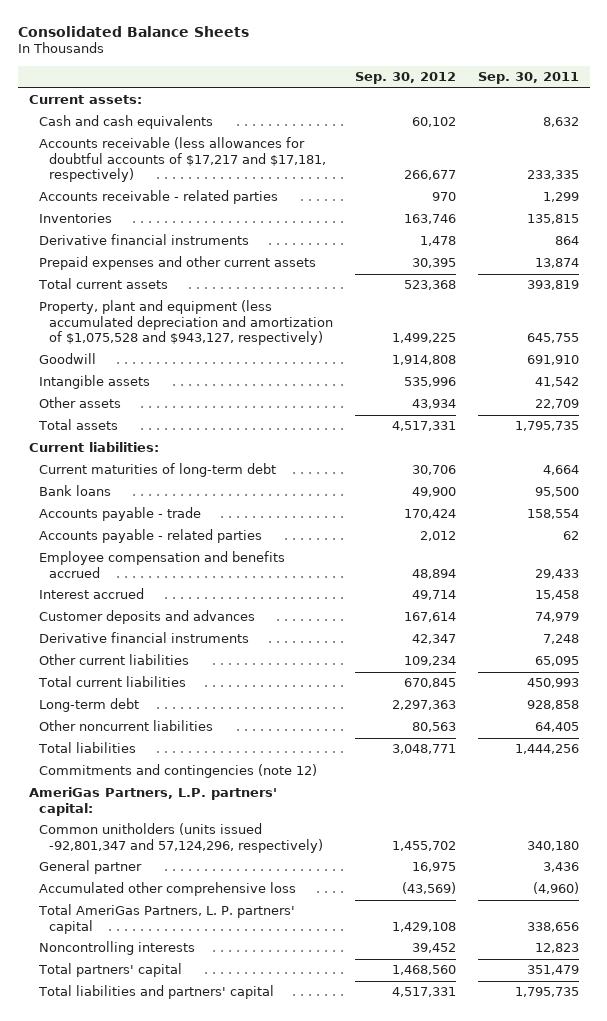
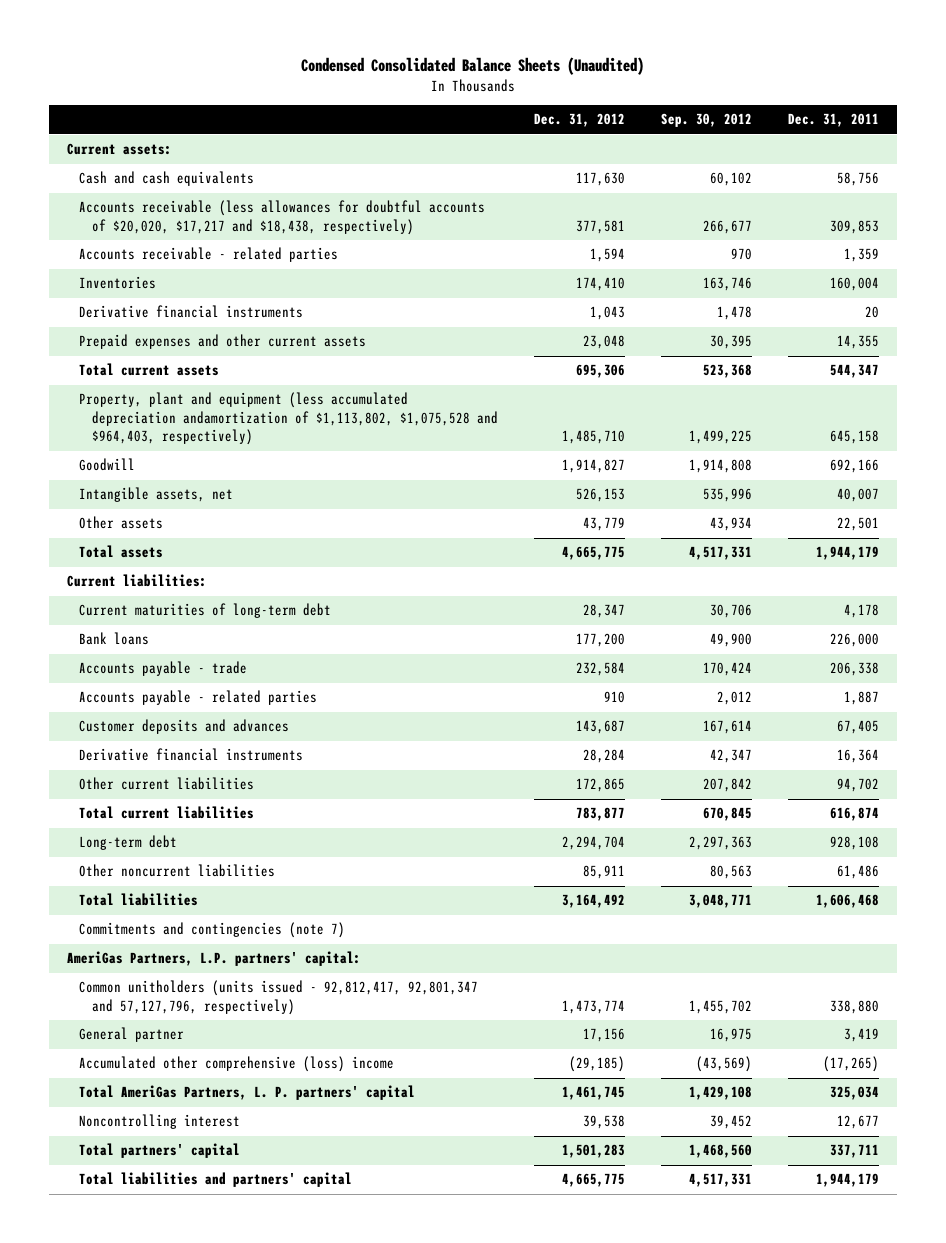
- Consolidated Balance Sheets
+ Condensed Consolidated Balance Sheets (Unaudited)
- | Sep. 30, 2012 | Sep. 30, 2011
+ | Dec. 31, 2012 | Sep. 30, 2012 | Dec. 31, 2011
- Accounts receivable (less allowances for doubtful accounts of $17,217 and $17,181, respectively) | 266,677 | 233,335
+ Accounts receivable (less allowances for doubtful accounts of $20,020, $17,217 and $18,438, respectively) | 377,581 | 266,677 | 309,853
- Property, plant and equipment (less accumulated depreciation and amortization of $1,075,528 and $943,127, respectively) | 1,499,225 | 645,755
+ Property, plant and equipment (less accumulated depreciation andamortization of $1,113,802, $1,075,528 and $964,403, respectively) | 1,485,710 | 1,499,225 | 645,158
- Intangible assets | 535,996 | 41,542
+ Intangible assets, net | 526,153 | 535,996 | 40,007
- Employee compensation and benefits accrued | 48,894 | 29,433
- Interest accrued | 49,714 | 15,458
- Other current liabilities | 109,234 | 65,095
+ Other current liabilities | 172,865 | 207,842 | 94,702
- Commitments and contingencies (note 12)
+ Commitments and contingencies (note 7)
- Common unitholders (units issued -92,801,347 and 57,124,296, respectively) | 1,455,702 | 340,180
+ Common unitholders (units issued - 92,812,417, 92,801,347 and 57,127,796, respectively) | 1,473,774 | 1,455,702 | 338,880
- Accumulated other comprehensive loss | (43,569) | (4,960)
+ Accumulated other comprehensive (loss) income | (29,185) | (43,569) | (17,265)
- Noncontrolling interests | 39,452 | 12,823
+ Noncontrolling interest | 39,538 | 39,452 | 12,677

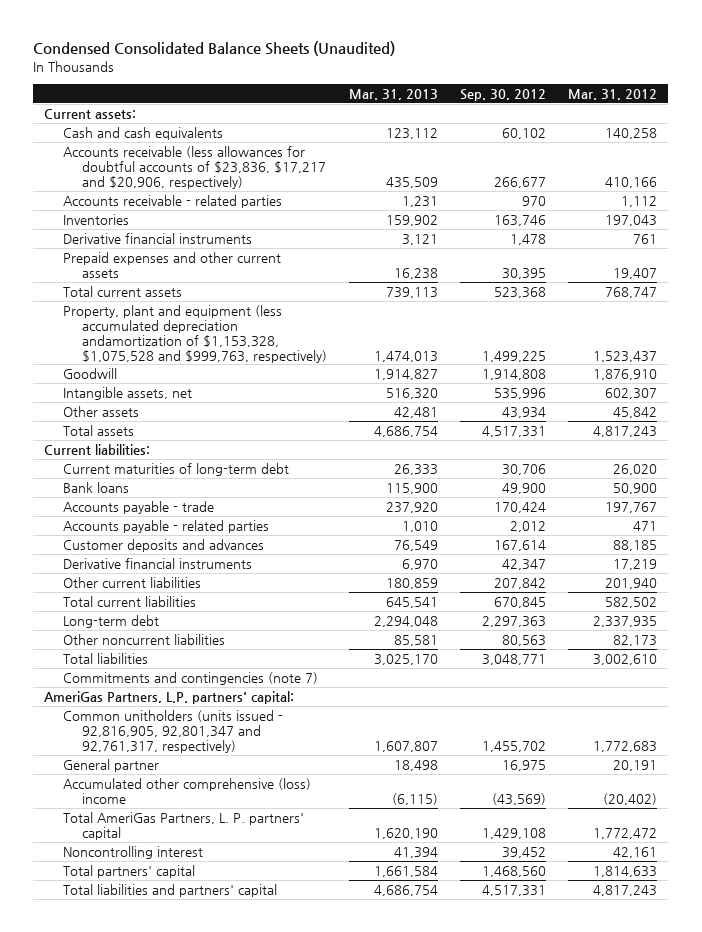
- | Dec. 31, 2012 | Sep. 30, 2012 | Dec. 31, 2011
+ | Mar. 31, 2013 | Sep. 30, 2012 | Mar. 31, 2012
- Accounts receivable (less allowances for doubtful accounts of $20,020, $17,217 and $18,438, respectively) | 377,581 | 266,677 | 309,853
+ Accounts receivable (less allowances for doubtful accounts of $23,836, $17,217 and $20,906, respectively) | 435,509 | 266,677 | 410,166
- Property, plant and equipment (less accumulated depreciation andamortization of $1,113,802, $1,075,528 and $964,403, respectively) | 1,485,710 | 1,499,225 | 645,158
+ Property, plant and equipment (less accumulated depreciation andamortization of $1,153,328, $1,075,528 and $999,763, respectively) | 1,474,013 | 1,499,225 | 1,523,437
- Common unitholders (units issued - 92,812,417, 92,801,347 and 57,127,796, respectively) | 1,473,774 | 1,455,702 | 338,880
+ Common unitholders (units issued - 92,816,905, 92,801,347 and 92,761,317, respectively) | 1,607,807 | 1,455,702 | 1,772,683

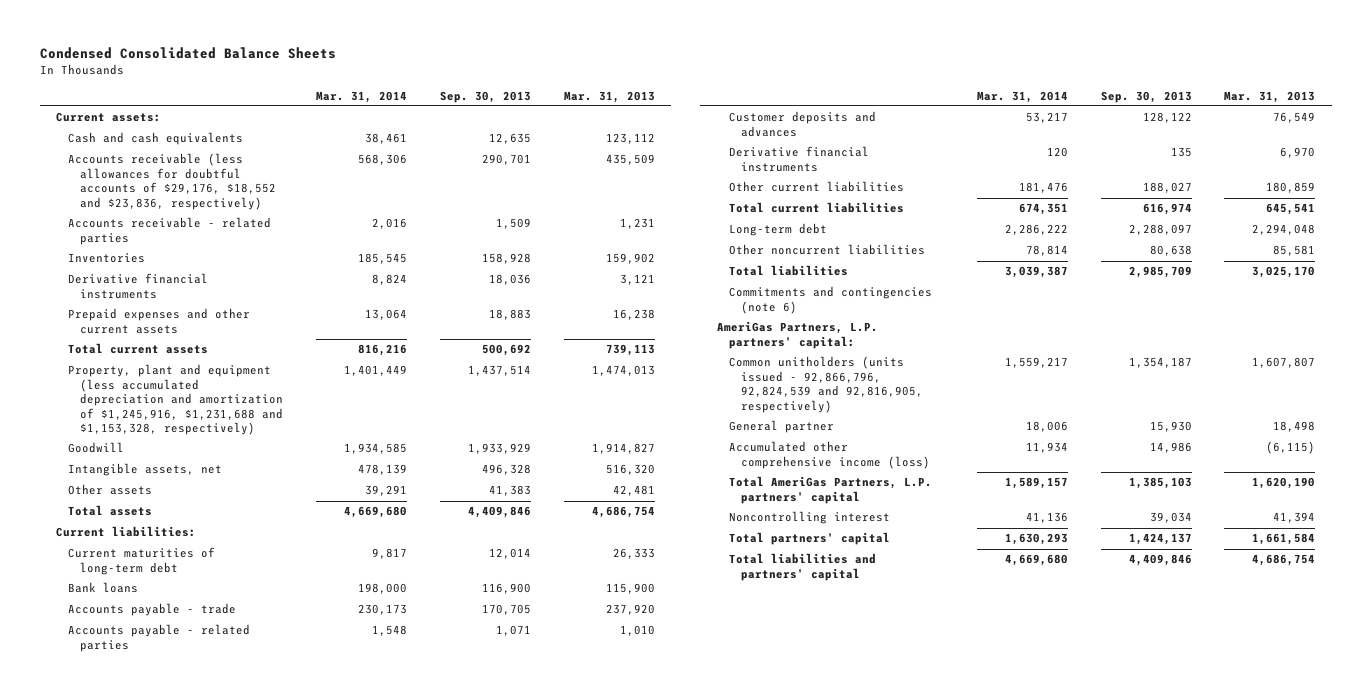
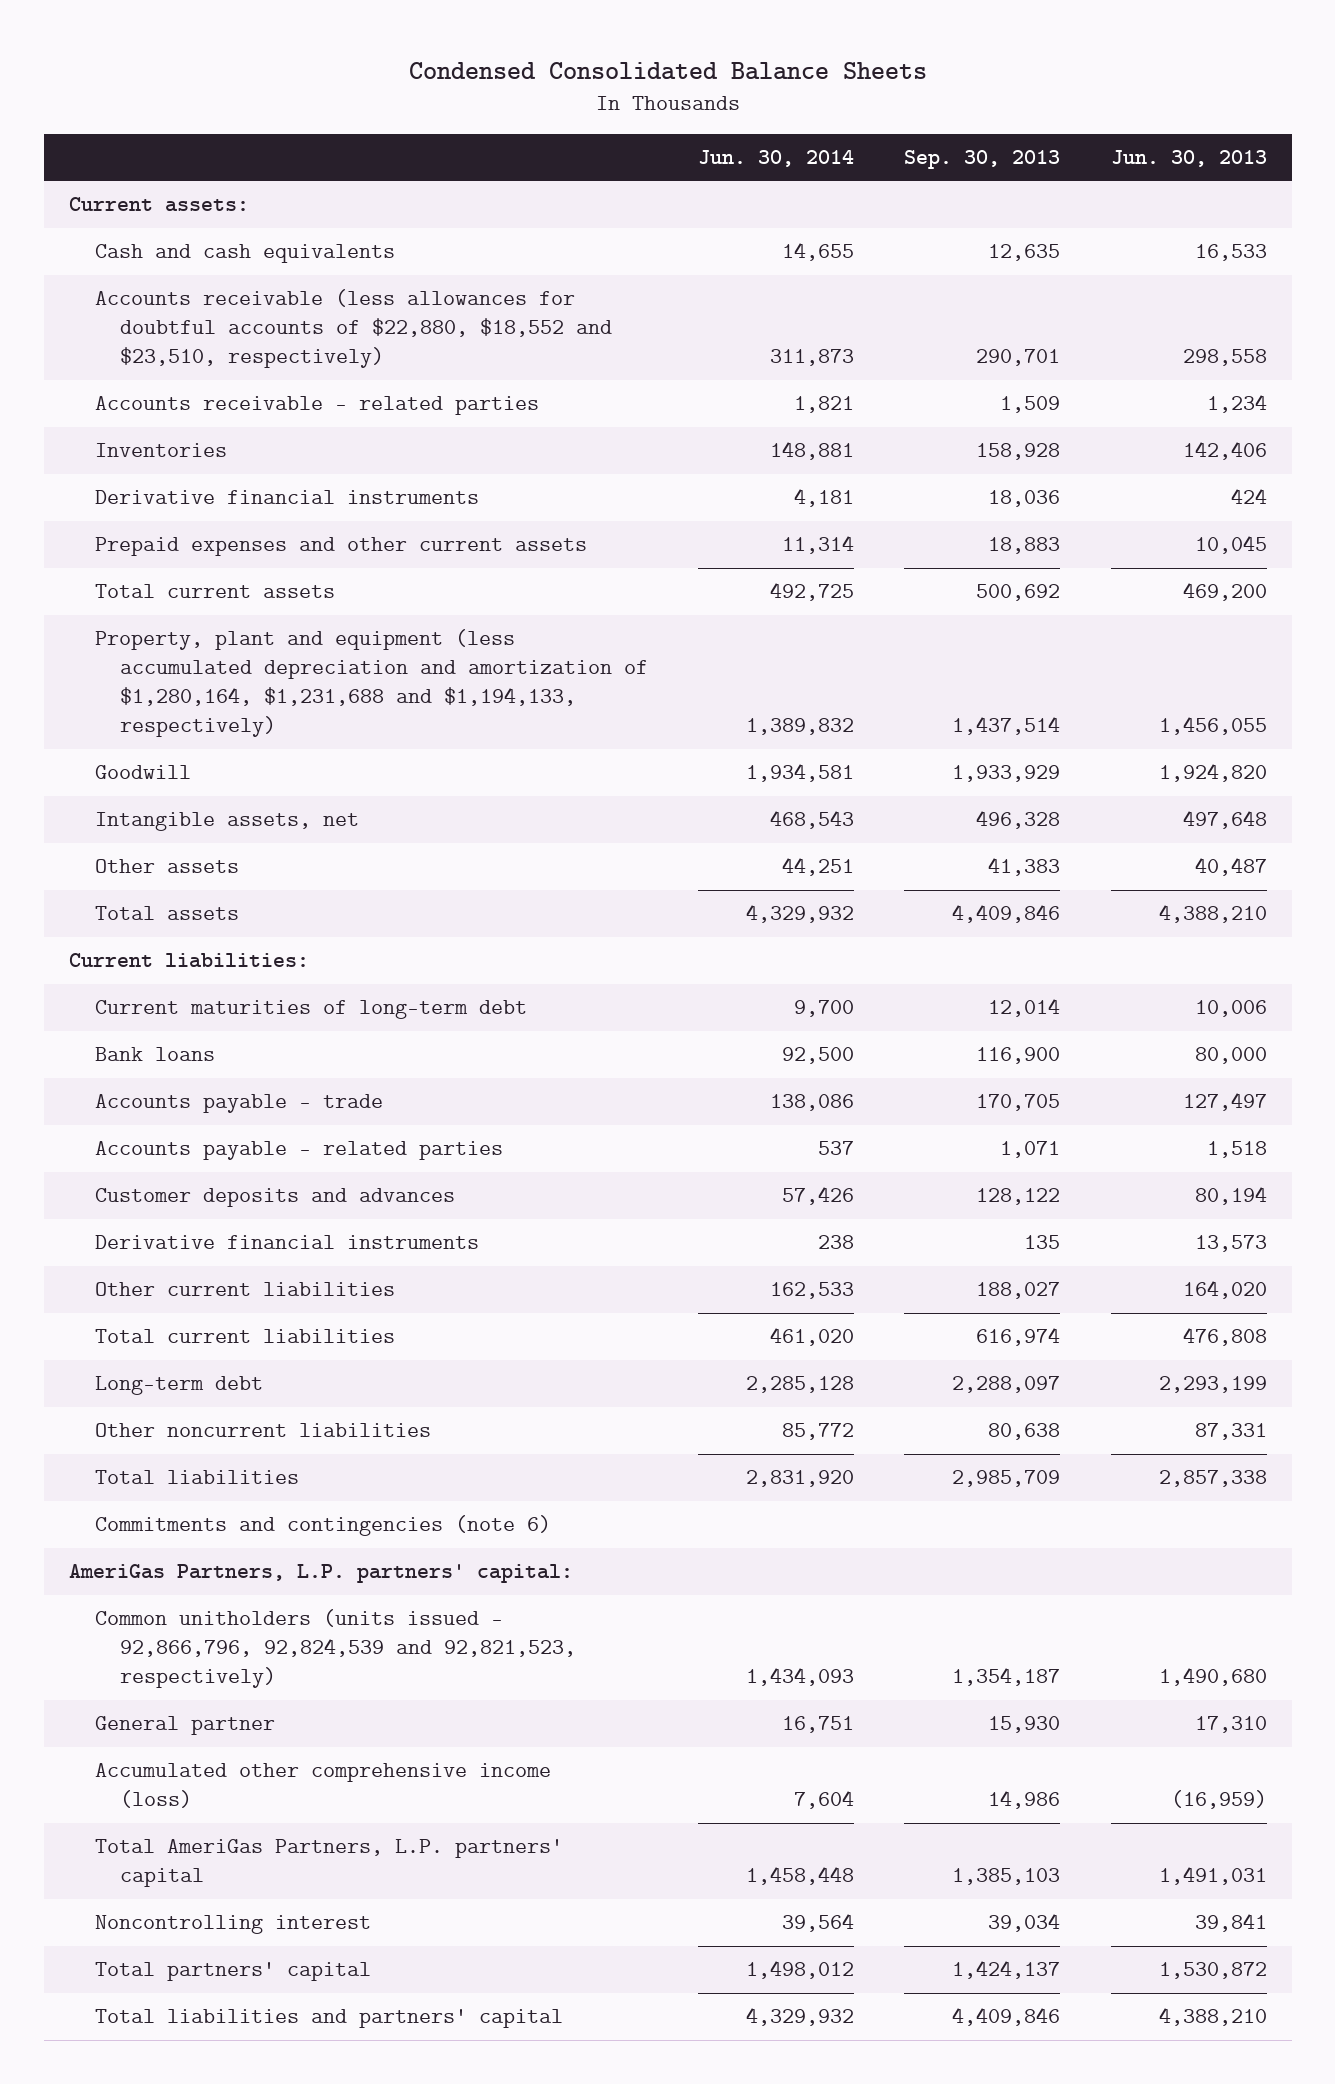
- | Mar. 31, 2014 | Sep. 30, 2013 | Mar. 31, 2013
+ | Jun. 30, 2014 | Sep. 30, 2013 | Jun. 30, 2013
- Accounts receivable (less allowances for doubtful accounts of $29,176, $18,552 and $23,836, respectively) | 568,306 | 290,701 | 435,509
+ Accounts receivable (less allowances for doubtful accounts of $22,880, $18,552 and $23,510, respectively) | 311,873 | 290,701 | 298,558
- Property, plant and equipment (less accumulated depreciation and amortization of $1,245,916, $1,231,688 and $1,153,328, respectively) | 1,401,449 | 1,437,514 | 1,474,013
+ Property, plant and equipment (less accumulated depreciation and amortization of $1,280,164, $1,231,688 and $1,194,133, respectively) | 1,389,832 | 1,437,514 | 1,456,055
- Common unitholders (units issued - 92,866,796, 92,824,539 and 92,816,905, respectively) | 1,559,217 | 1,354,187 | 1,607,807
+ Common unitholders (units issued - 92,866,796, 92,824,539 and 92,821,523, respectively) | 1,434,093 | 1,354,187 | 1,490,680

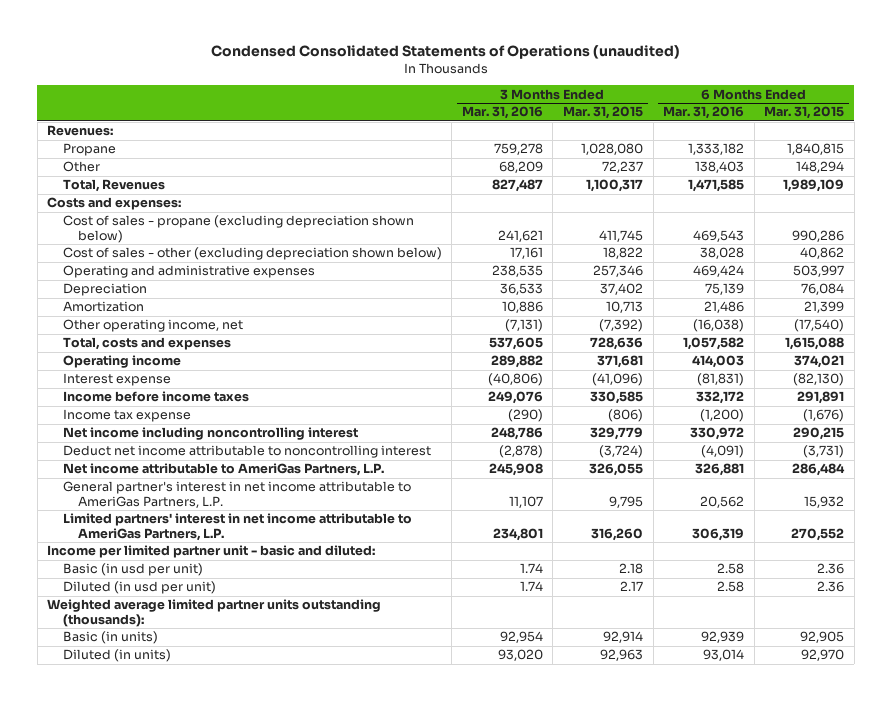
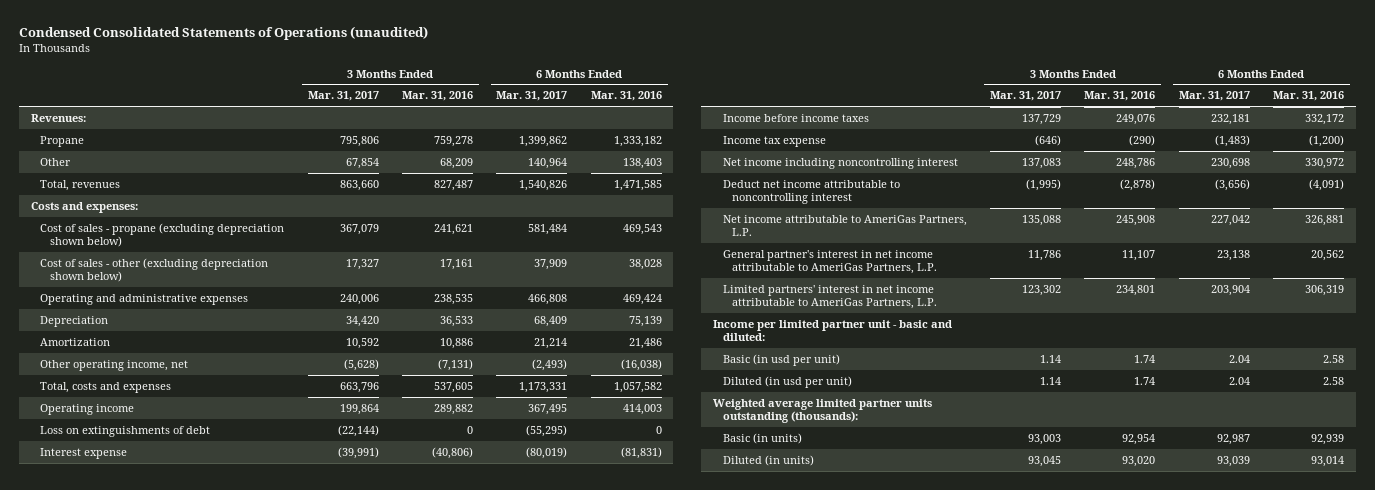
- | 3 Months Ended Mar. 31, 2016 | 3 Months Ended Mar. 31, 2015 | 6 Months Ended Mar. 31, 2016 | 6 Months Ended Mar. 31, 2015
+ | 3 Months Ended Mar. 31, 2017 | 3 Months Ended Mar. 31, 2016 | 6 Months Ended Mar. 31, 2017 | 6 Months Ended Mar. 31, 2016
- Total, Revenues | 827,487 | 1,100,317 | 1,471,585 | 1,989,109
+ Total, revenues | 863,660 | 827,487 | 1,540,826 | 1,471,585
+ Loss on extinguishments of debt | (22,144) | 0 | (55,295) | 0

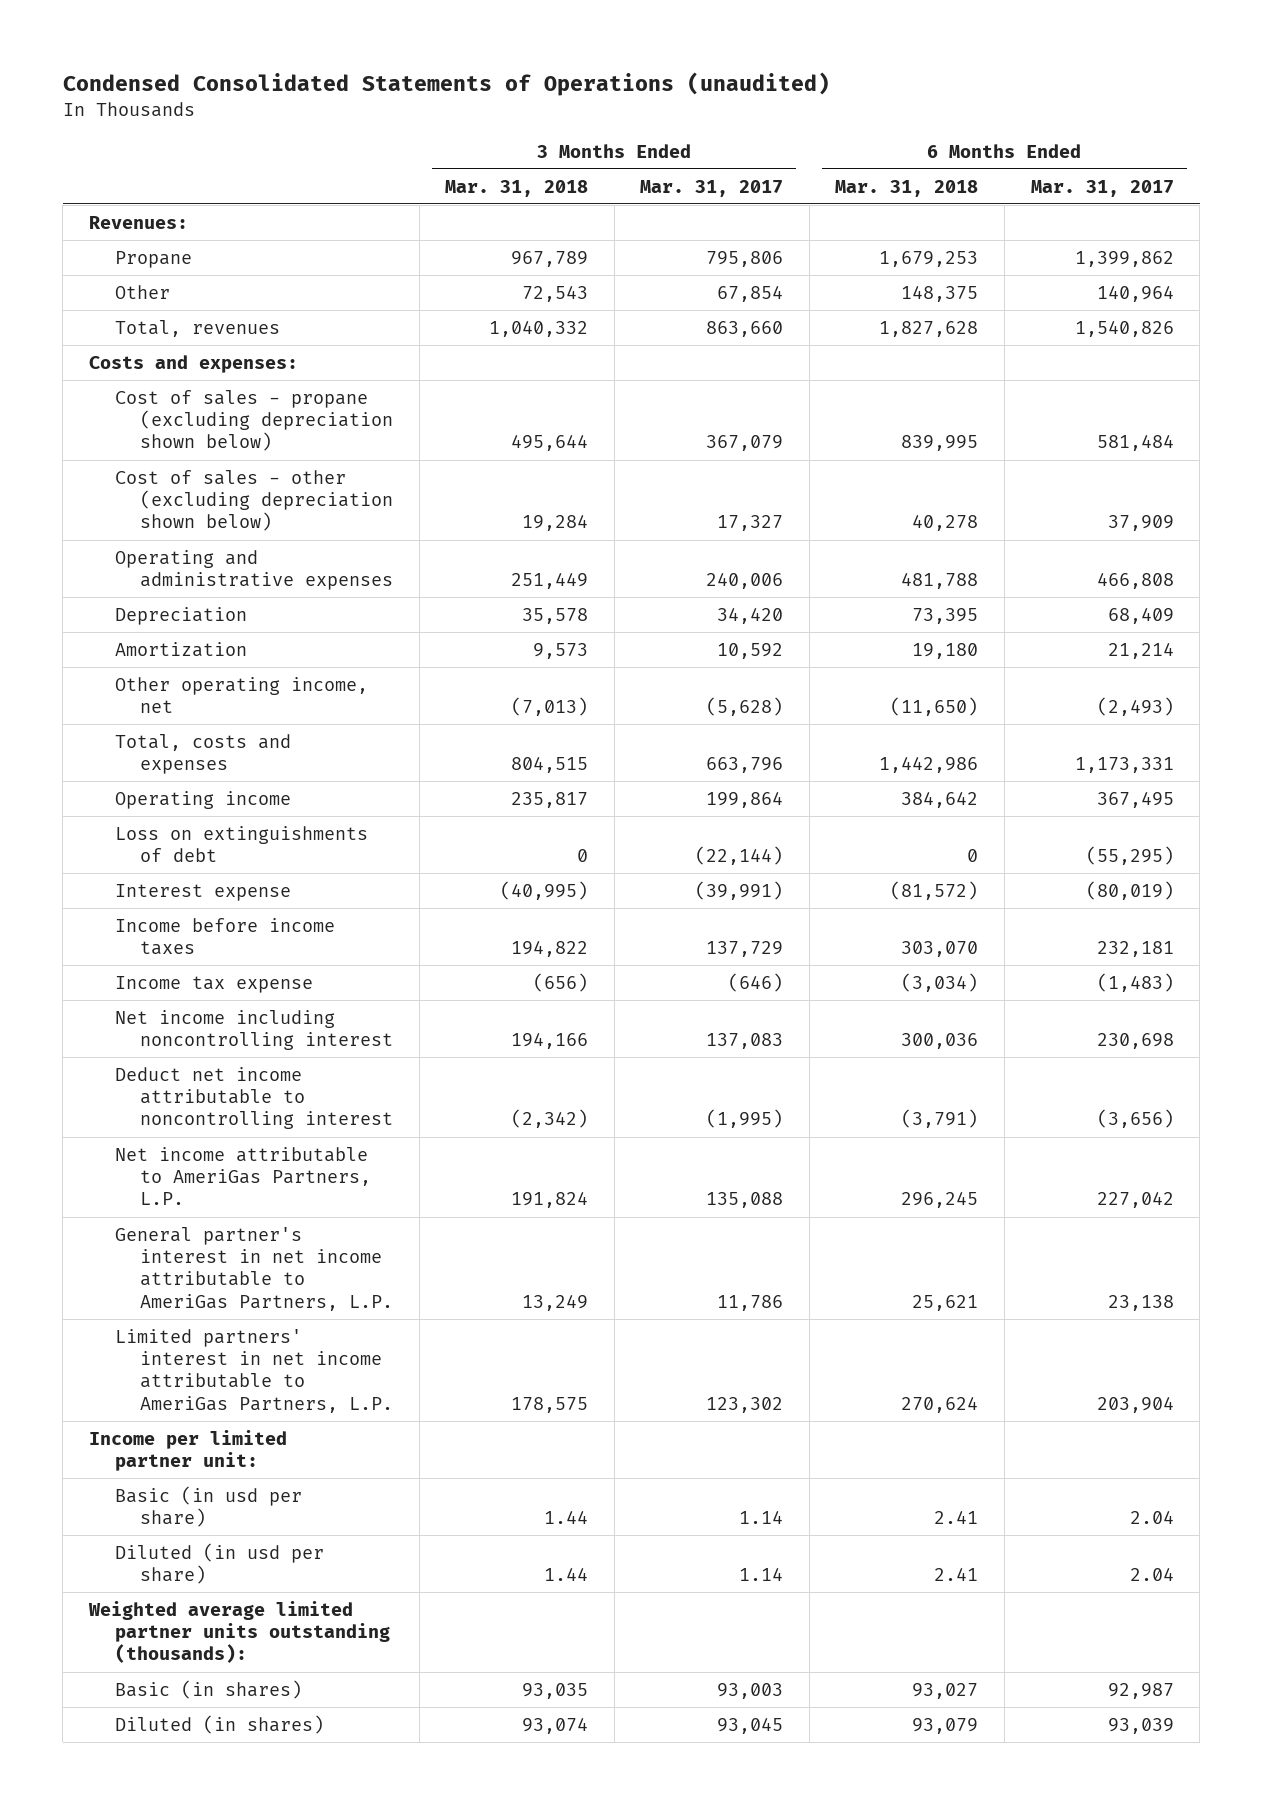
- | 3 Months Ended Mar. 31, 2017 | 3 Months Ended Mar. 31, 2016 | 6 Months Ended Mar. 31, 2017 | 6 Months Ended Mar. 31, 2016
+ | 3 Months Ended Mar. 31, 2018 | 3 Months Ended Mar. 31, 2017 | 6 Months Ended Mar. 31, 2018 | 6 Months Ended Mar. 31, 2017
- Income per limited partner unit - basic and diluted:
- Basic (in usd per unit) | 1.14 | 1.74 | 2.04 | 2.58
- Diluted (in usd per unit) | 1.14 | 1.74 | 2.04 | 2.58
+ Income per limited partner unit:
+ Basic (in usd per share) | 1.44 | 1.14 | 2.41 | 2.04
+ Diluted (in usd per share) | 1.44 | 1.14 | 2.41 | 2.04
- Basic (in units) | 93,003 | 92,954 | 92,987 | 92,939
- Diluted (in units) | 93,045 | 93,020 | 93,039 | 93,014
+ Basic (in shares) | 93,035 | 93,003 | 93,027 | 92,987
+ Diluted (in shares) | 93,074 | 93,045 | 93,079 | 93,039

